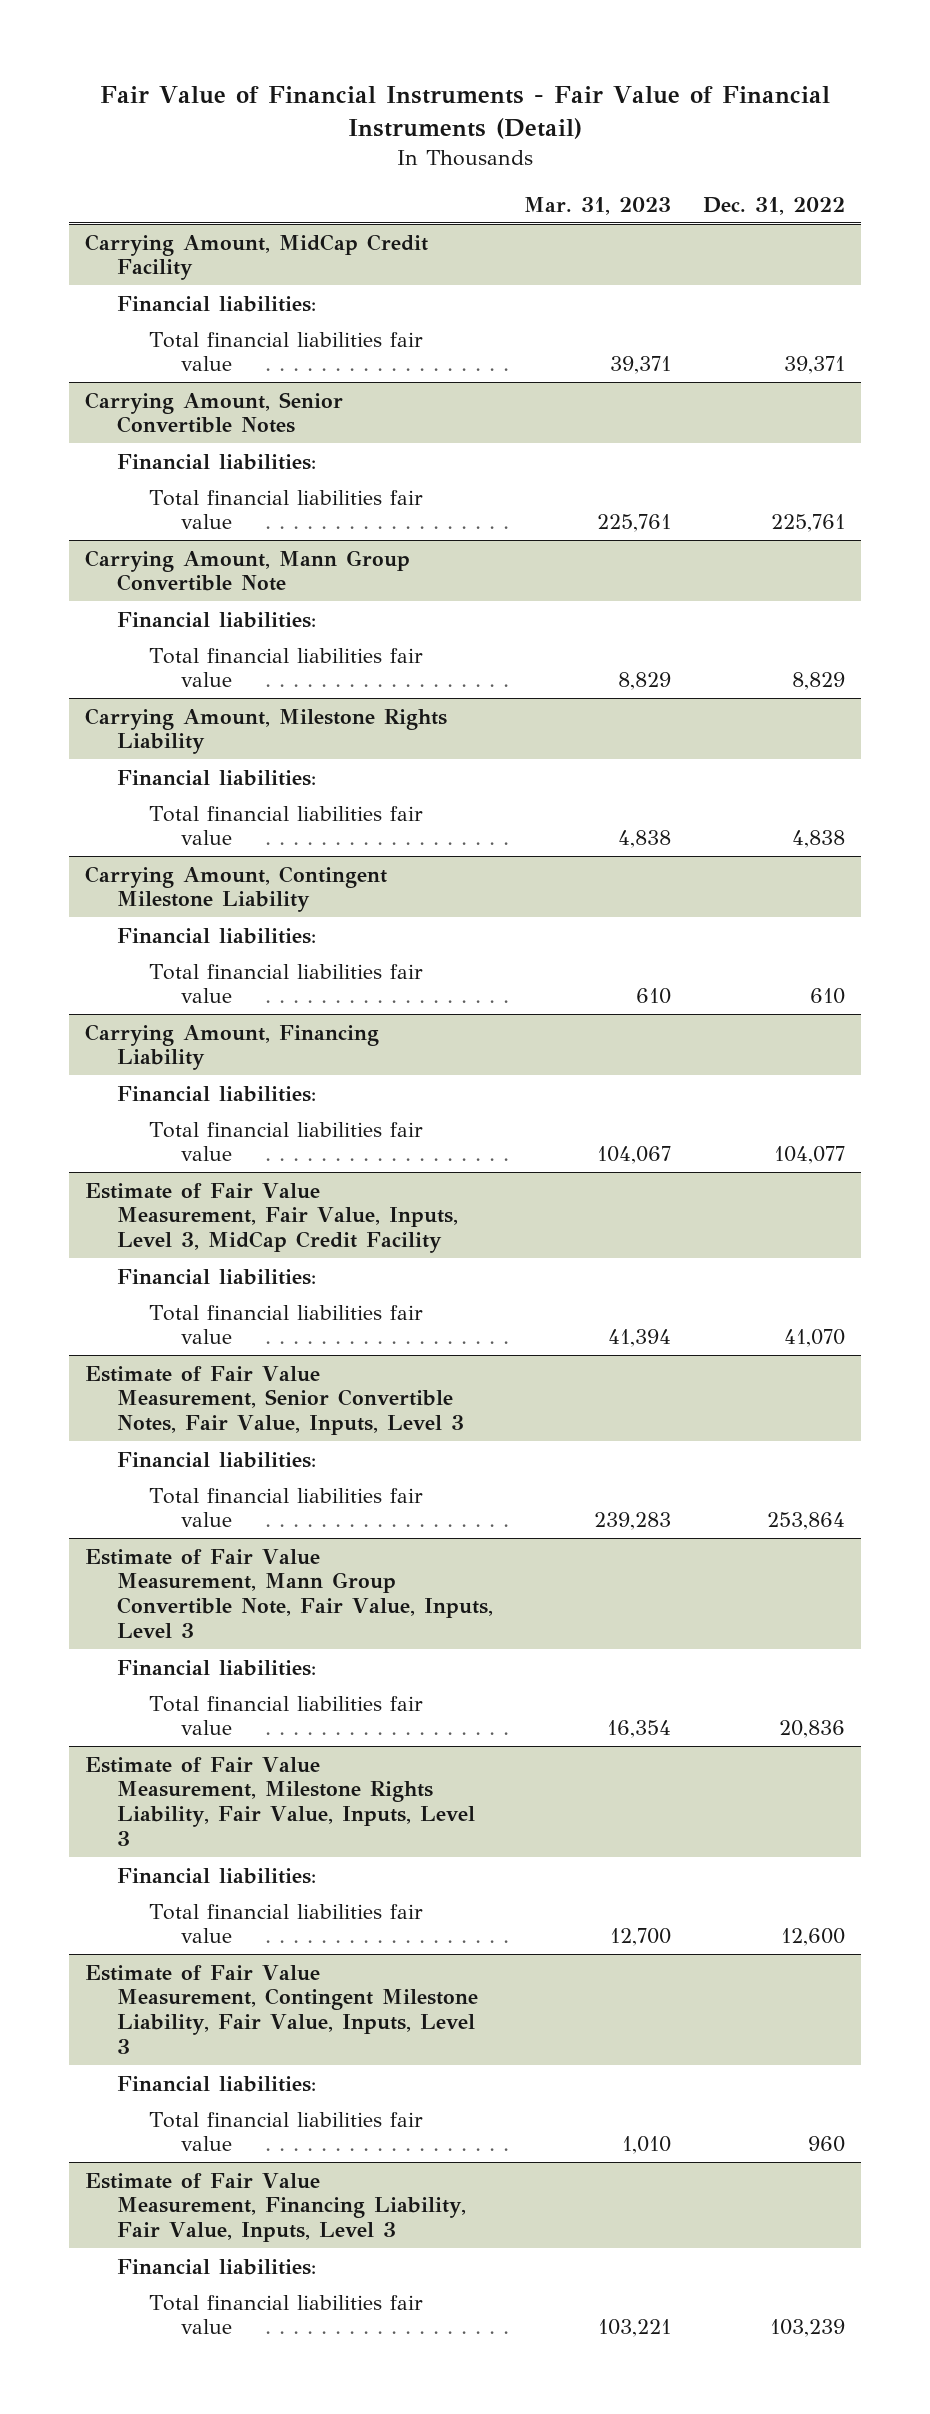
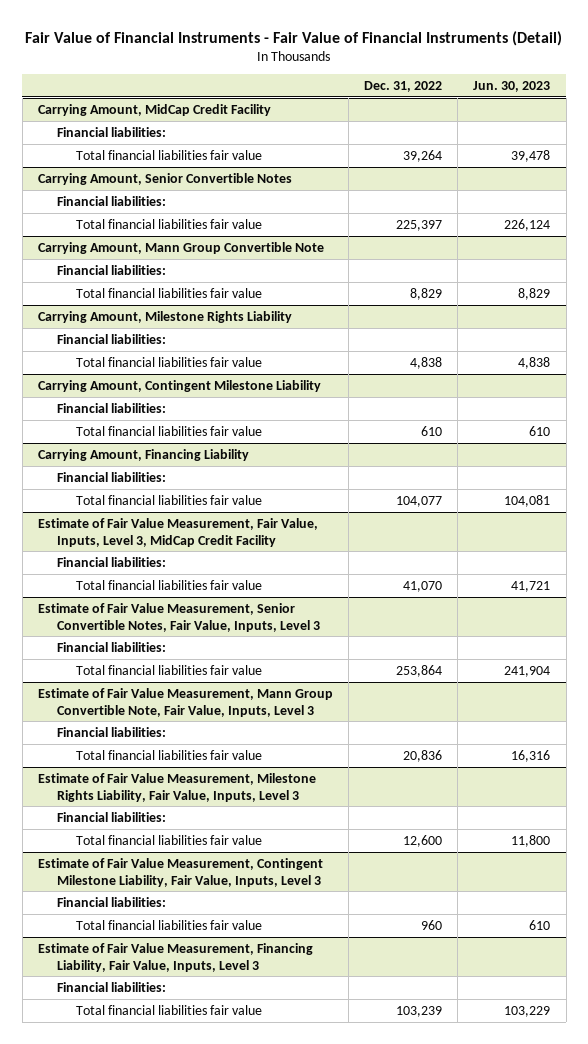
- | Mar. 31, 2023 | Dec. 31, 2022
+ | Dec. 31, 2022 | Jun. 30, 2023
@ Carrying Amount, MidCap Credit Facility
- Total financial liabilities fair value | 39,371 | 39,371
+ Total financial liabilities fair value | 39,264 | 39,478
@ Carrying Amount, Senior Convertible Notes
- Total financial liabilities fair value | 225,761 | 225,761
+ Total financial liabilities fair value | 225,397 | 226,124

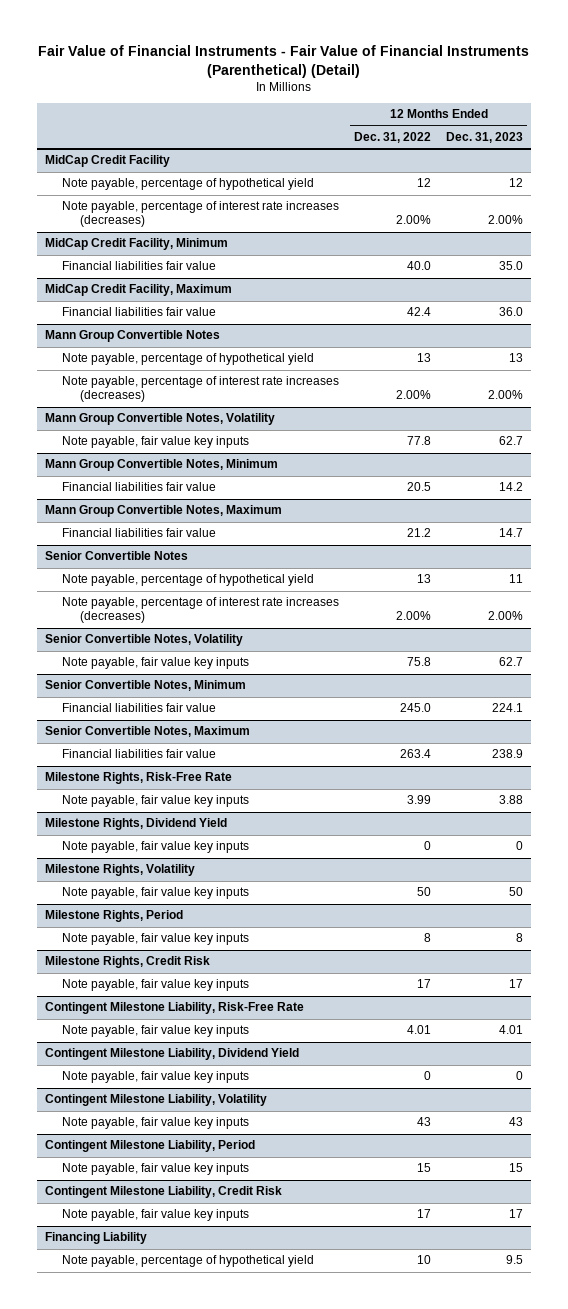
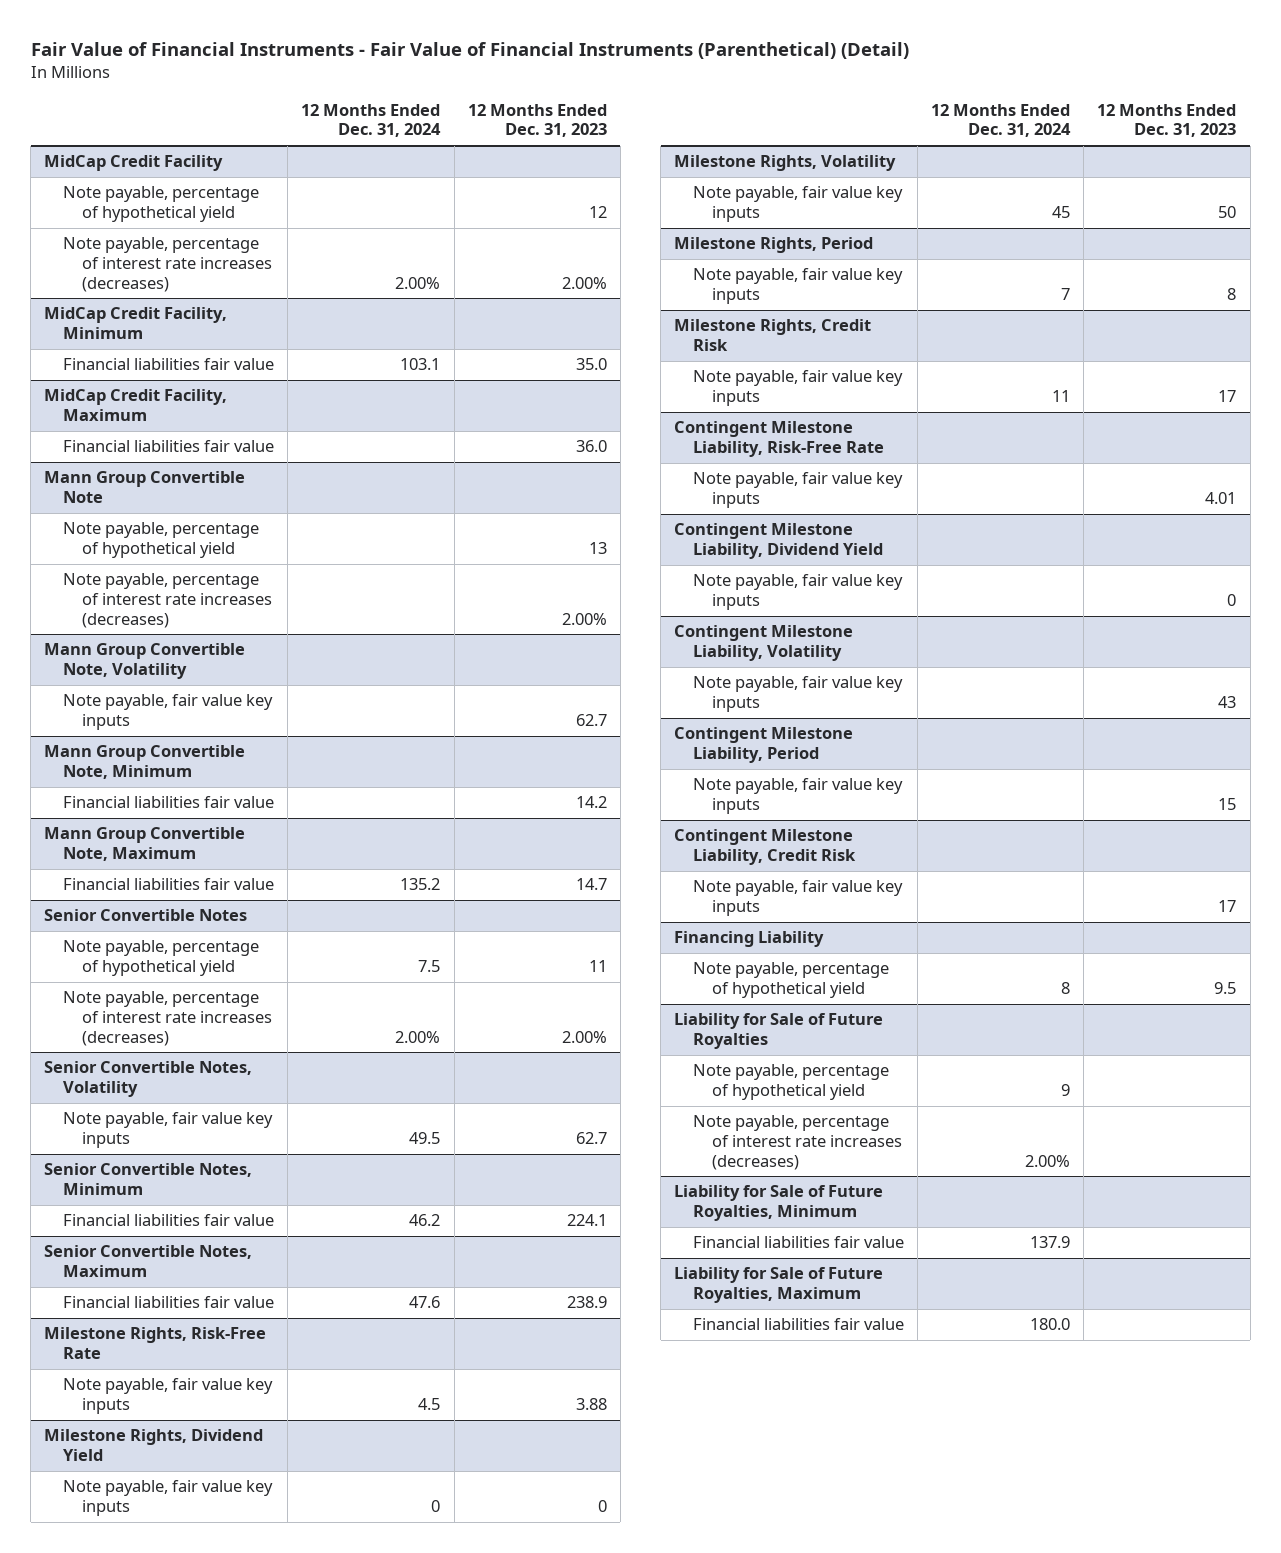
- | 12 Months Ended Dec. 31, 2022 | 12 Months Ended Dec. 31, 2023
+ | 12 Months Ended Dec. 31, 2024 | 12 Months Ended Dec. 31, 2023
- Mann Group Convertible Notes
+ Mann Group Convertible Note
- Mann Group Convertible Notes, Volatility
+ Mann Group Convertible Note, Volatility
- Mann Group Convertible Notes, Minimum
+ Mann Group Convertible Note, Minimum
- Mann Group Convertible Notes, Maximum
+ Mann Group Convertible Note, Maximum
+ Liability for Sale of Future Royalties
+ Note payable, percentage of hypothetical yield | 9 |
+ Note payable, percentage of interest rate increases (decreases) | 2.00% |
+ Liability for Sale of Future Royalties, Minimum
+ Financial liabilities fair value | 137.9 |
+ Liability for Sale of Future Royalties, Maximum
+ Financial liabilities fair value | 180.0 |

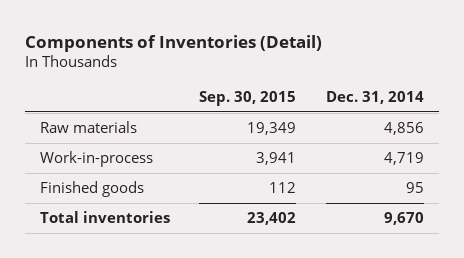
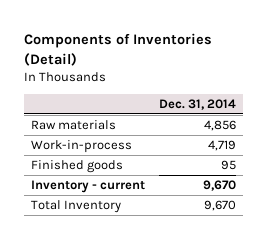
- | Sep. 30, 2015 | Dec. 31, 2014
+ | Dec. 31, 2014
- Total inventories | 23,402 | 9,670
+ Inventory - current | 9,670
+ Total Inventory | 9,670

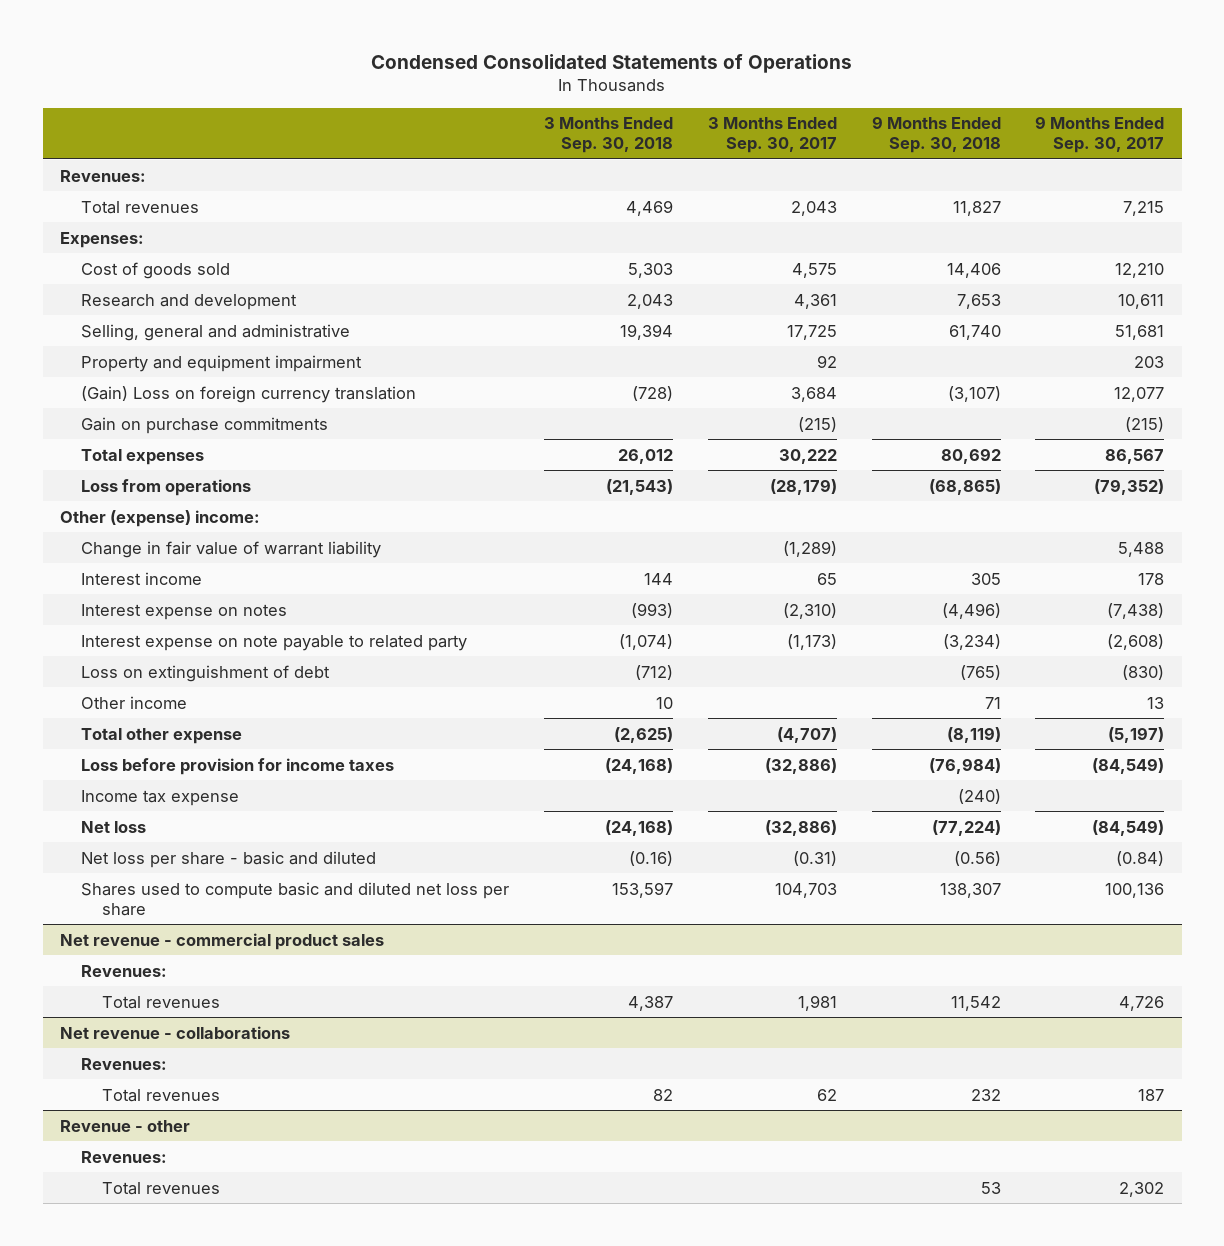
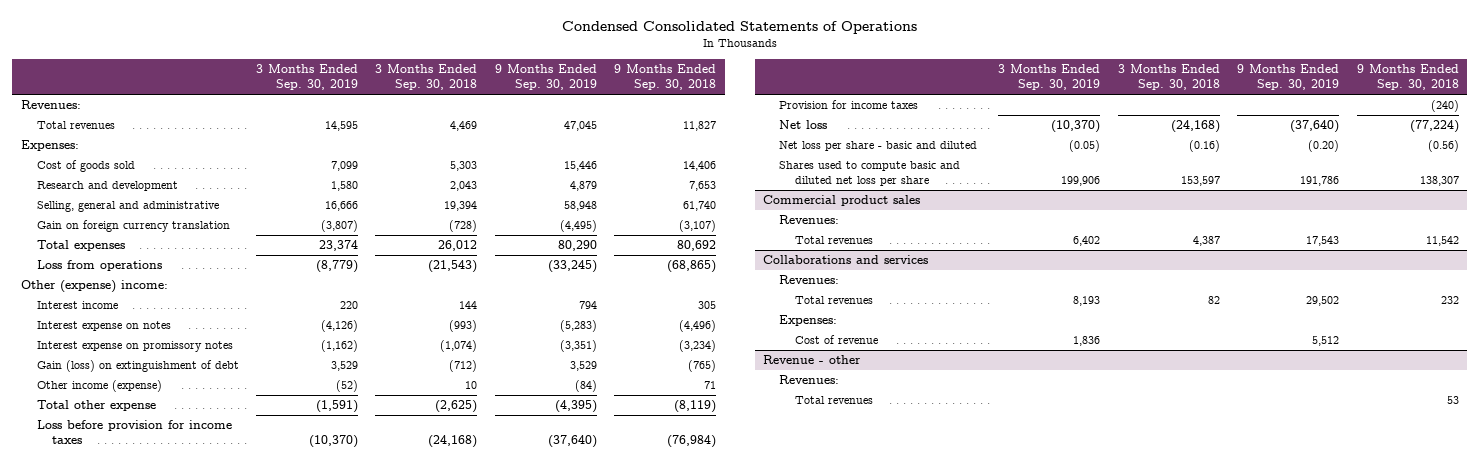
- | 3 Months Ended Sep. 30, 2018 | 3 Months Ended Sep. 30, 2017 | 9 Months Ended Sep. 30, 2018 | 9 Months Ended Sep. 30, 2017
+ | 3 Months Ended Sep. 30, 2019 | 3 Months Ended Sep. 30, 2018 | 9 Months Ended Sep. 30, 2019 | 9 Months Ended Sep. 30, 2018
- Property and equipment impairment | | 92 | | 203
- (Gain) Loss on foreign currency translation | (728) | 3,684 | (3,107) | 12,077
- Gain on purchase commitments | | (215) | | (215)
+ Gain on foreign currency translation | (3,807) | (728) | (4,495) | (3,107)
- Change in fair value of warrant liability | | (1,289) | | 5,488
- Interest expense on note payable to related party | (1,074) | (1,173) | (3,234) | (2,608)
- Loss on extinguishment of debt | (712) | | (765) | (830)
- Other income | 10 | | 71 | 13
+ Interest expense on promissory notes | (1,162) | (1,074) | (3,351) | (3,234)
+ Gain (loss) on extinguishment of debt | 3,529 | (712) | 3,529 | (765)
+ Other income (expense) | (52) | 10 | (84) | 71
- Income tax expense | | | (240) |
+ Provision for income taxes | | | | (240)
- Net revenue - commercial product sales
+ Commercial product sales
- Net revenue - collaborations
+ Collaborations and services
+ Expenses:
+ Cost of revenue | 1,836 | | 5,512 |

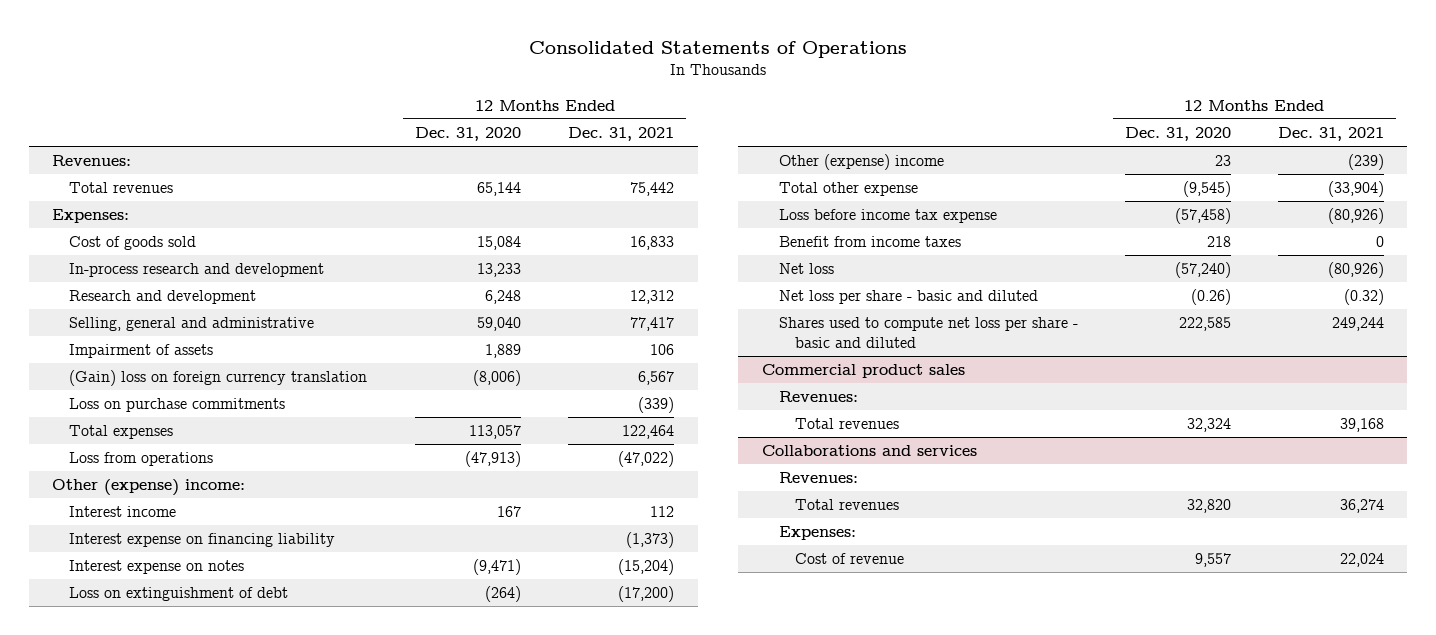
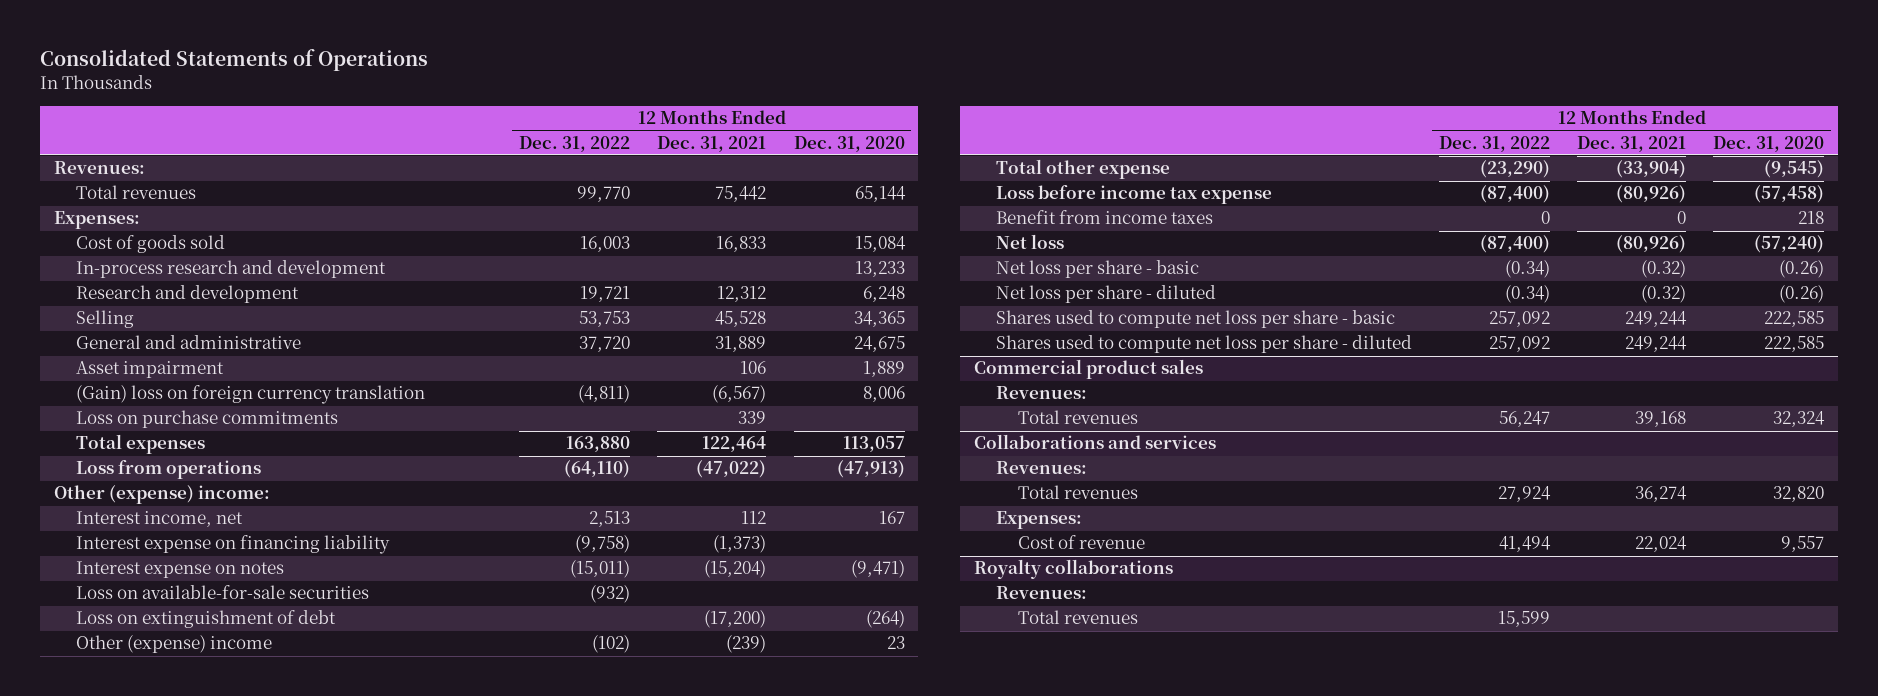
- | 12 Months Ended Dec. 31, 2020 | 12 Months Ended Dec. 31, 2021
+ | 12 Months Ended Dec. 31, 2022 | 12 Months Ended Dec. 31, 2021 | 12 Months Ended Dec. 31, 2020
- Selling, general and administrative | 59,040 | 77,417
- Impairment of assets | 1,889 | 106
- (Gain) loss on foreign currency translation | (8,006) | 6,567
- Loss on purchase commitments | | (339)
+ Selling | 53,753 | 45,528 | 34,365
+ General and administrative | 37,720 | 31,889 | 24,675
+ Asset impairment | | 106 | 1,889
+ (Gain) loss on foreign currency translation | (4,811) | (6,567) | 8,006
+ Loss on purchase commitments | | 339 |
- Interest income | 167 | 112
+ Interest income, net | 2,513 | 112 | 167
+ Loss on available-for-sale securities | (932) | |
- Net loss per share - basic and diluted | (0.26) | (0.32)
- Shares used to compute net loss per share - basic and diluted | 222,585 | 249,244
+ Net loss per share - basic | (0.34) | (0.32) | (0.26)
+ Net loss per share - diluted | (0.34) | (0.32) | (0.26)
+ Shares used to compute net loss per share - basic | 257,092 | 249,244 | 222,585
+ Shares used to compute net loss per share - diluted | 257,092 | 249,244 | 222,585
+ Royalty collaborations
+ Revenues:
+ Total revenues | 15,599 | |

